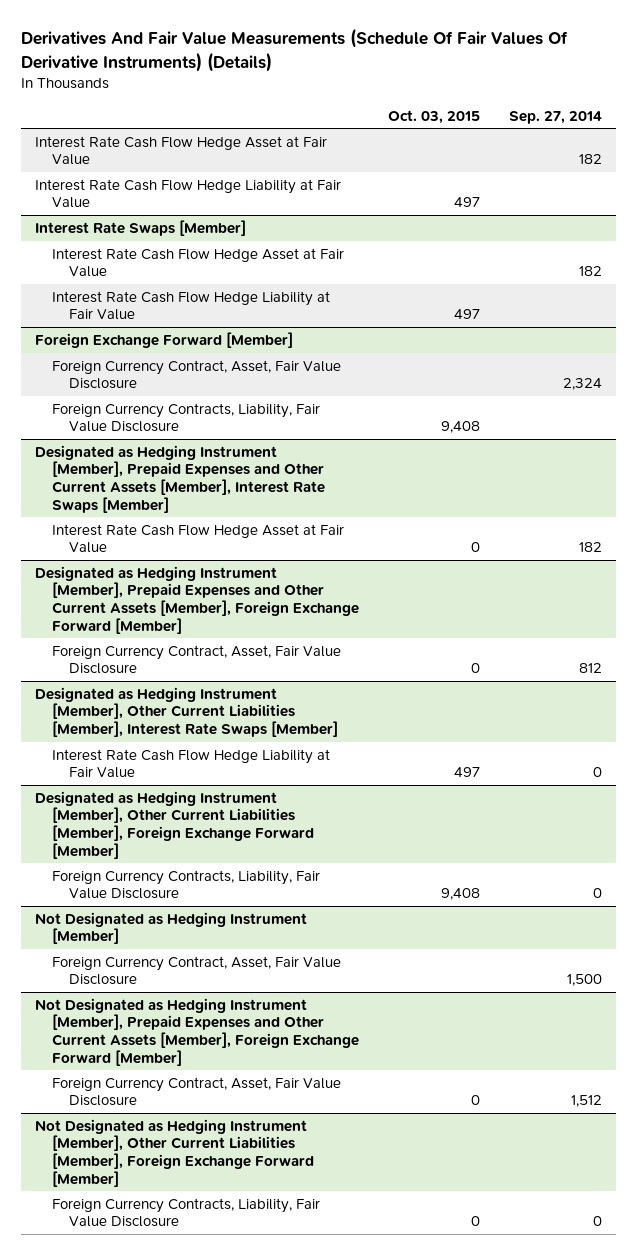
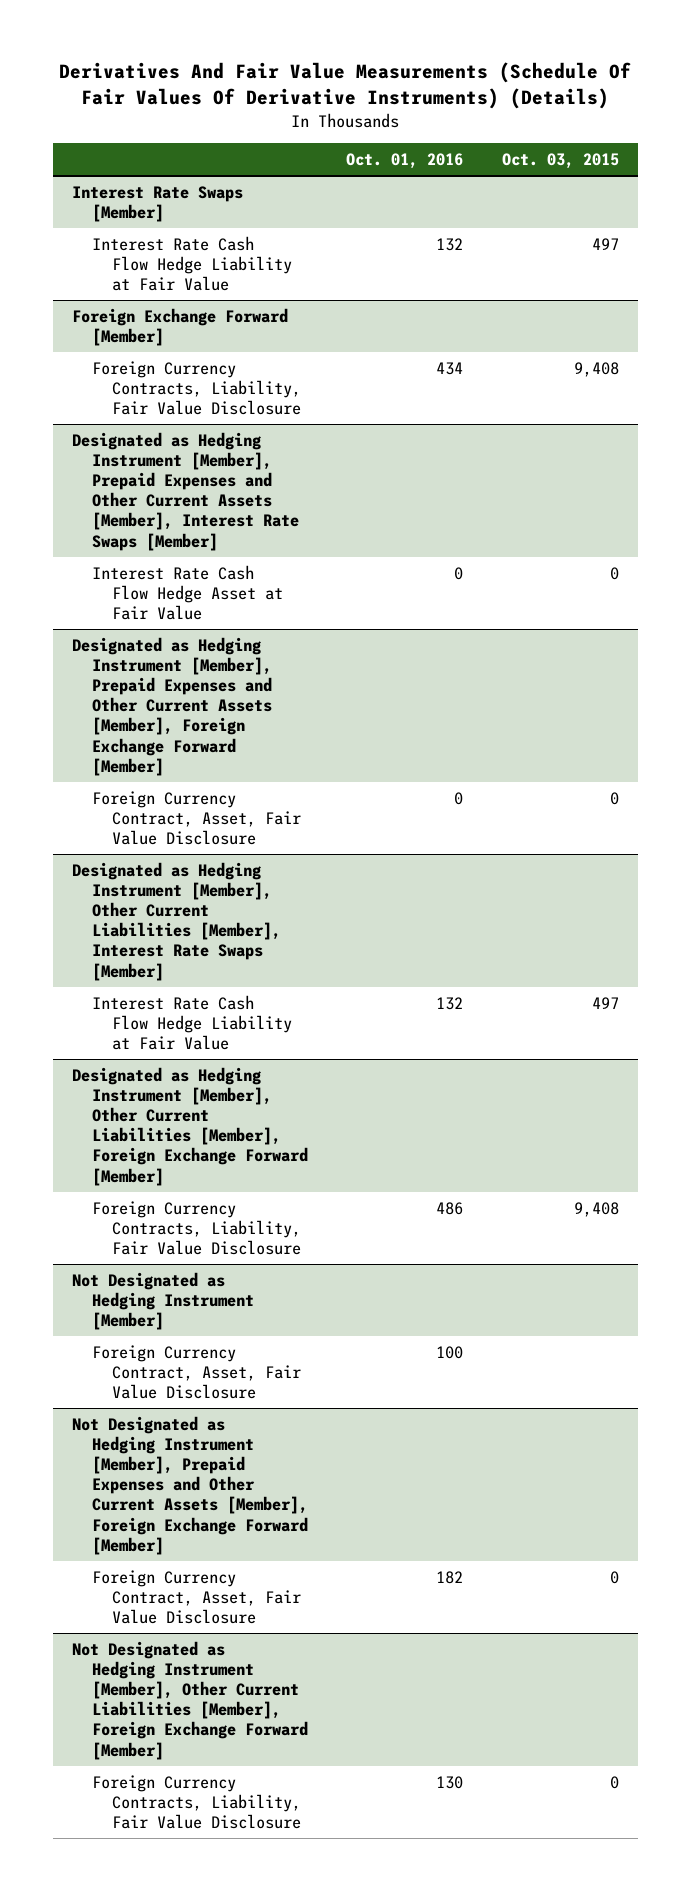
- | Oct. 03, 2015 | Sep. 27, 2014
+ | Oct. 01, 2016 | Oct. 03, 2015
- Interest Rate Cash Flow Hedge Asset at Fair Value | | 182
- Interest Rate Cash Flow Hedge Liability at Fair Value | 497 |
@ Interest Rate Swaps [Member]
- Interest Rate Cash Flow Hedge Asset at Fair Value | | 182
@ Foreign Exchange Forward [Member]
- Foreign Currency Contract, Asset, Fair Value Disclosure | | 2,324

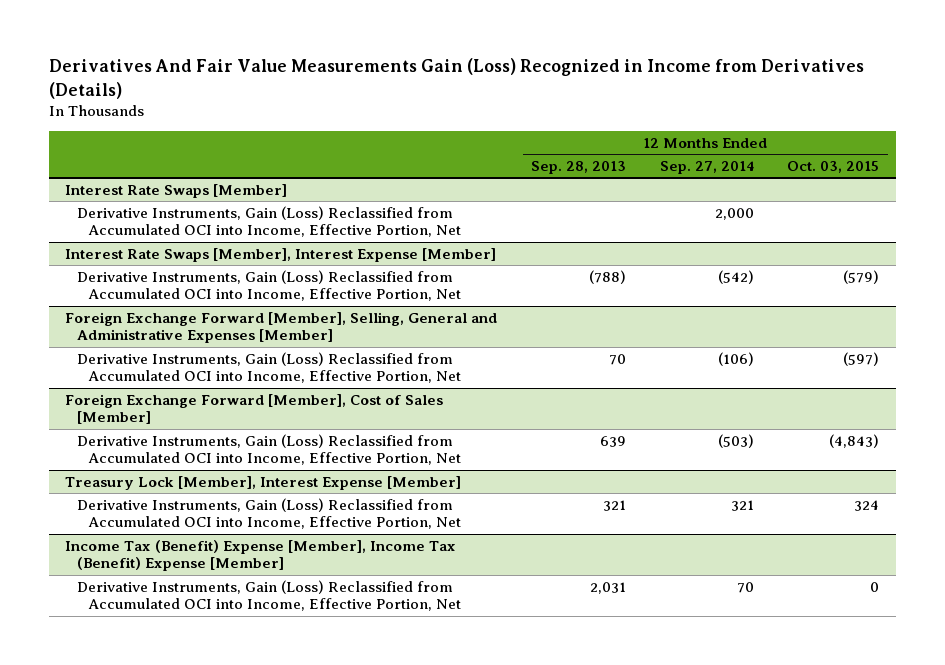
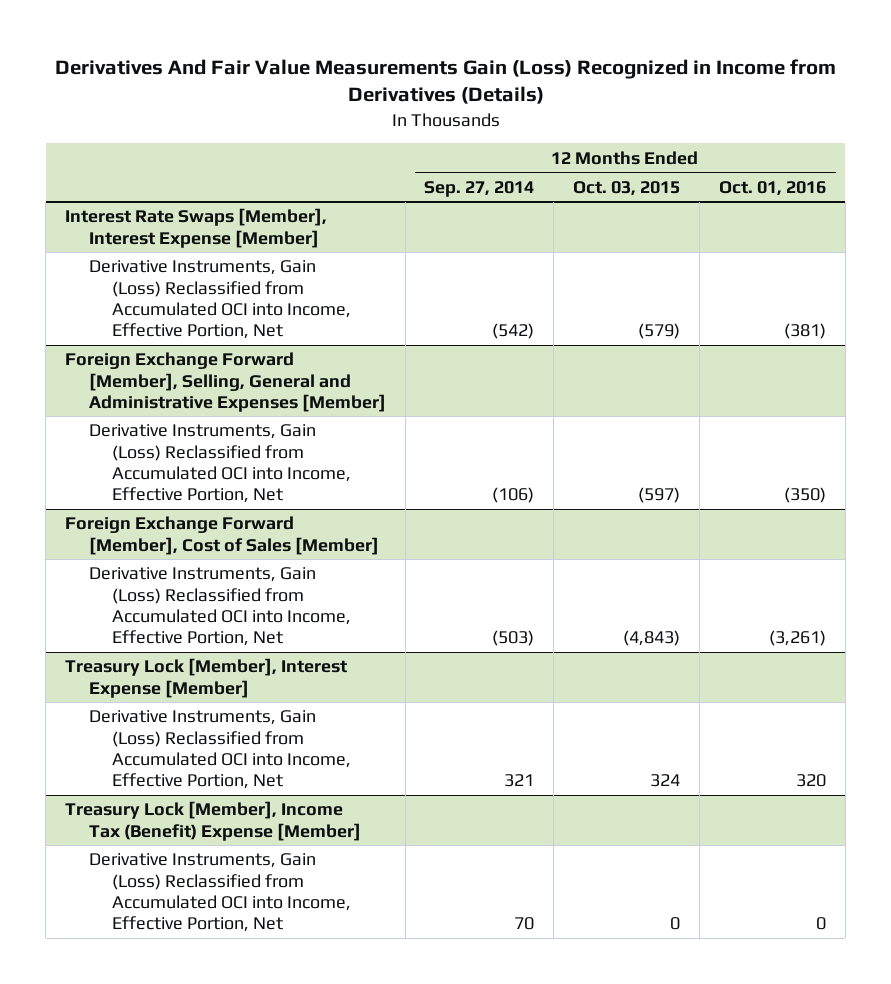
- | 12 Months Ended Sep. 28, 2013 | 12 Months Ended Sep. 27, 2014 | 12 Months Ended Oct. 03, 2015
+ | 12 Months Ended Sep. 27, 2014 | 12 Months Ended Oct. 03, 2015 | 12 Months Ended Oct. 01, 2016
- Interest Rate Swaps [Member]
- Derivative Instruments, Gain (Loss) Reclassified from Accumulated OCI into Income, Effective Portion, Net | | 2,000 |
- Income Tax (Benefit) Expense [Member], Income Tax (Benefit) Expense [Member]
+ Treasury Lock [Member], Income Tax (Benefit) Expense [Member]

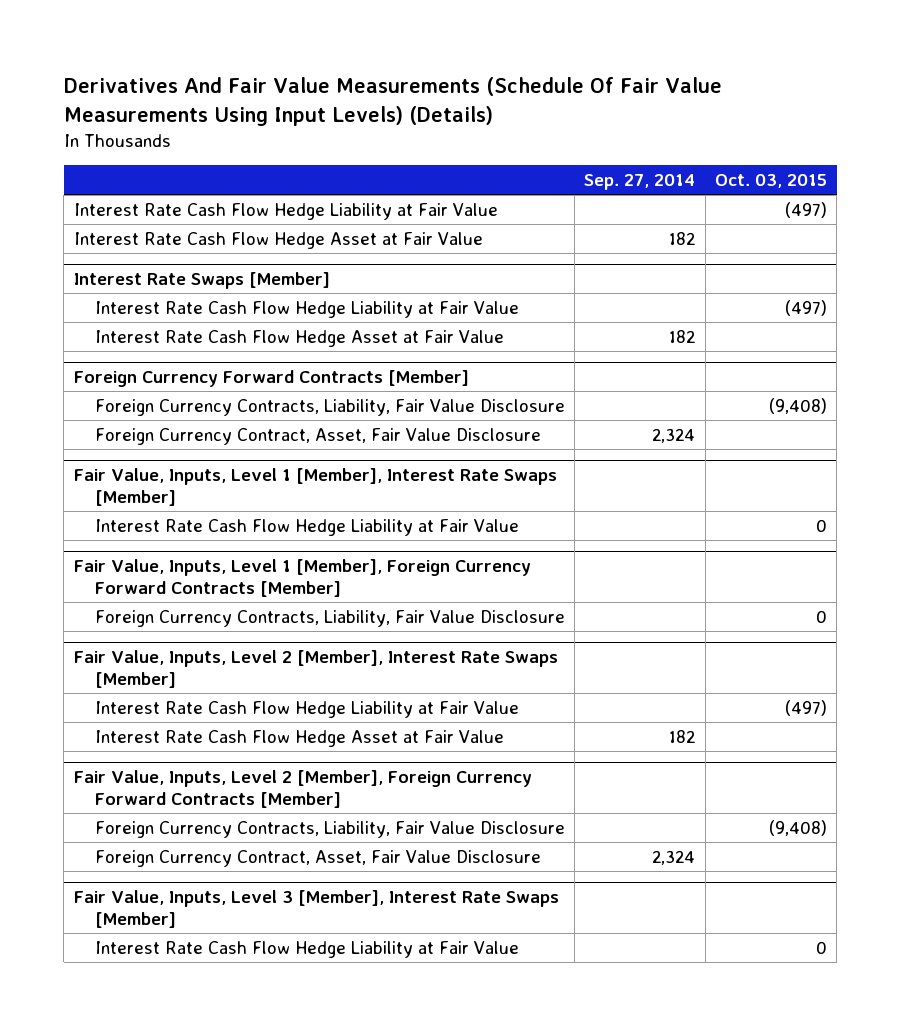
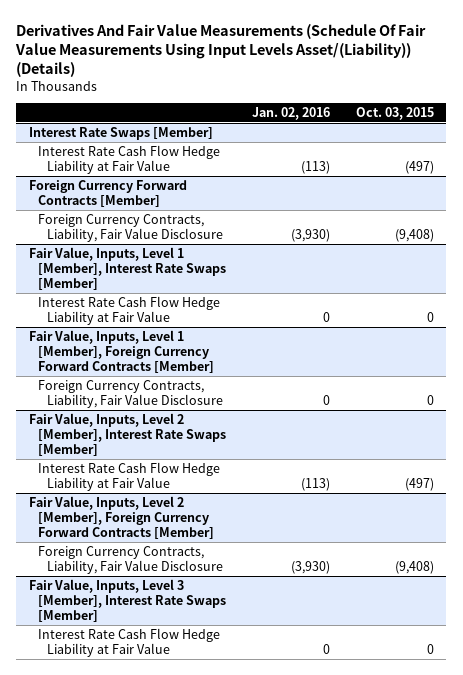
- Derivatives And Fair Value Measurements (Schedule Of Fair Value Measurements Using Input Levels) (Details)
+ Derivatives And Fair Value Measurements (Schedule Of Fair Value Measurements Using Input Levels Asset/(Liability)) (Details)
- | Sep. 27, 2014 | Oct. 03, 2015
+ | Jan. 02, 2016 | Oct. 03, 2015
- Interest Rate Cash Flow Hedge Liability at Fair Value | | (497)
- Interest Rate Cash Flow Hedge Asset at Fair Value | 182 |
@ Interest Rate Swaps [Member]
- Interest Rate Cash Flow Hedge Asset at Fair Value | 182 |
@ Foreign Currency Forward Contracts [Member]
- Foreign Currency Contract, Asset, Fair Value Disclosure | 2,324 |
@ Fair Value, Inputs, Level 2 [Member], Interest Rate Swaps [Member]
- Interest Rate Cash Flow Hedge Asset at Fair Value | 182 |
@ Fair Value, Inputs, Level 2 [Member], Foreign Currency Forward Contracts [Member]
- Foreign Currency Contract, Asset, Fair Value Disclosure | 2,324 |

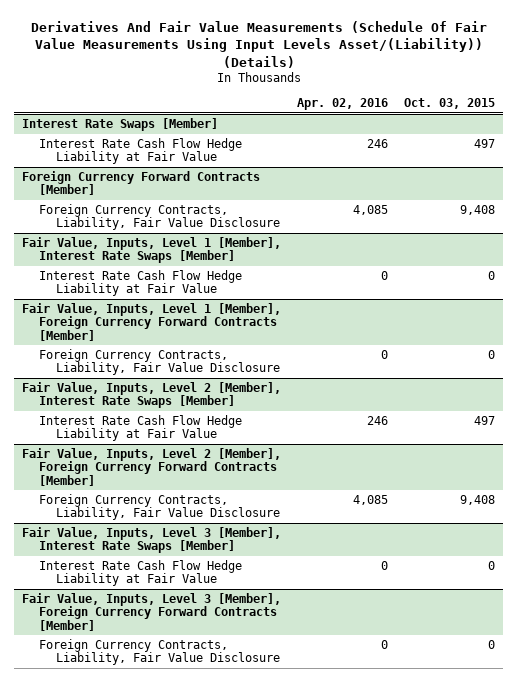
- | Jan. 02, 2016 | Oct. 03, 2015
+ | Apr. 02, 2016 | Oct. 03, 2015
@ Interest Rate Swaps [Member]
- Interest Rate Cash Flow Hedge Liability at Fair Value | (113) | (497)
+ Interest Rate Cash Flow Hedge Liability at Fair Value | 246 | 497
@ Foreign Currency Forward Contracts [Member]
- Foreign Currency Contracts, Liability, Fair Value Disclosure | (3,930) | (9,408)
+ Foreign Currency Contracts, Liability, Fair Value Disclosure | 4,085 | 9,408
@ Fair Value, Inputs, Level 2 [Member], Interest Rate Swaps [Member]
- Interest Rate Cash Flow Hedge Liability at Fair Value | (113) | (497)
+ Interest Rate Cash Flow Hedge Liability at Fair Value | 246 | 497
@ Fair Value, Inputs, Level 2 [Member], Foreign Currency Forward Contracts [Member]
- Foreign Currency Contracts, Liability, Fair Value Disclosure | (3,930) | (9,408)
+ Foreign Currency Contracts, Liability, Fair Value Disclosure | 4,085 | 9,408
+ Fair Value, Inputs, Level 3 [Member], Foreign Currency Forward Contracts [Member]
+ Foreign Currency Contracts, Liability, Fair Value Disclosure | 0 | 0

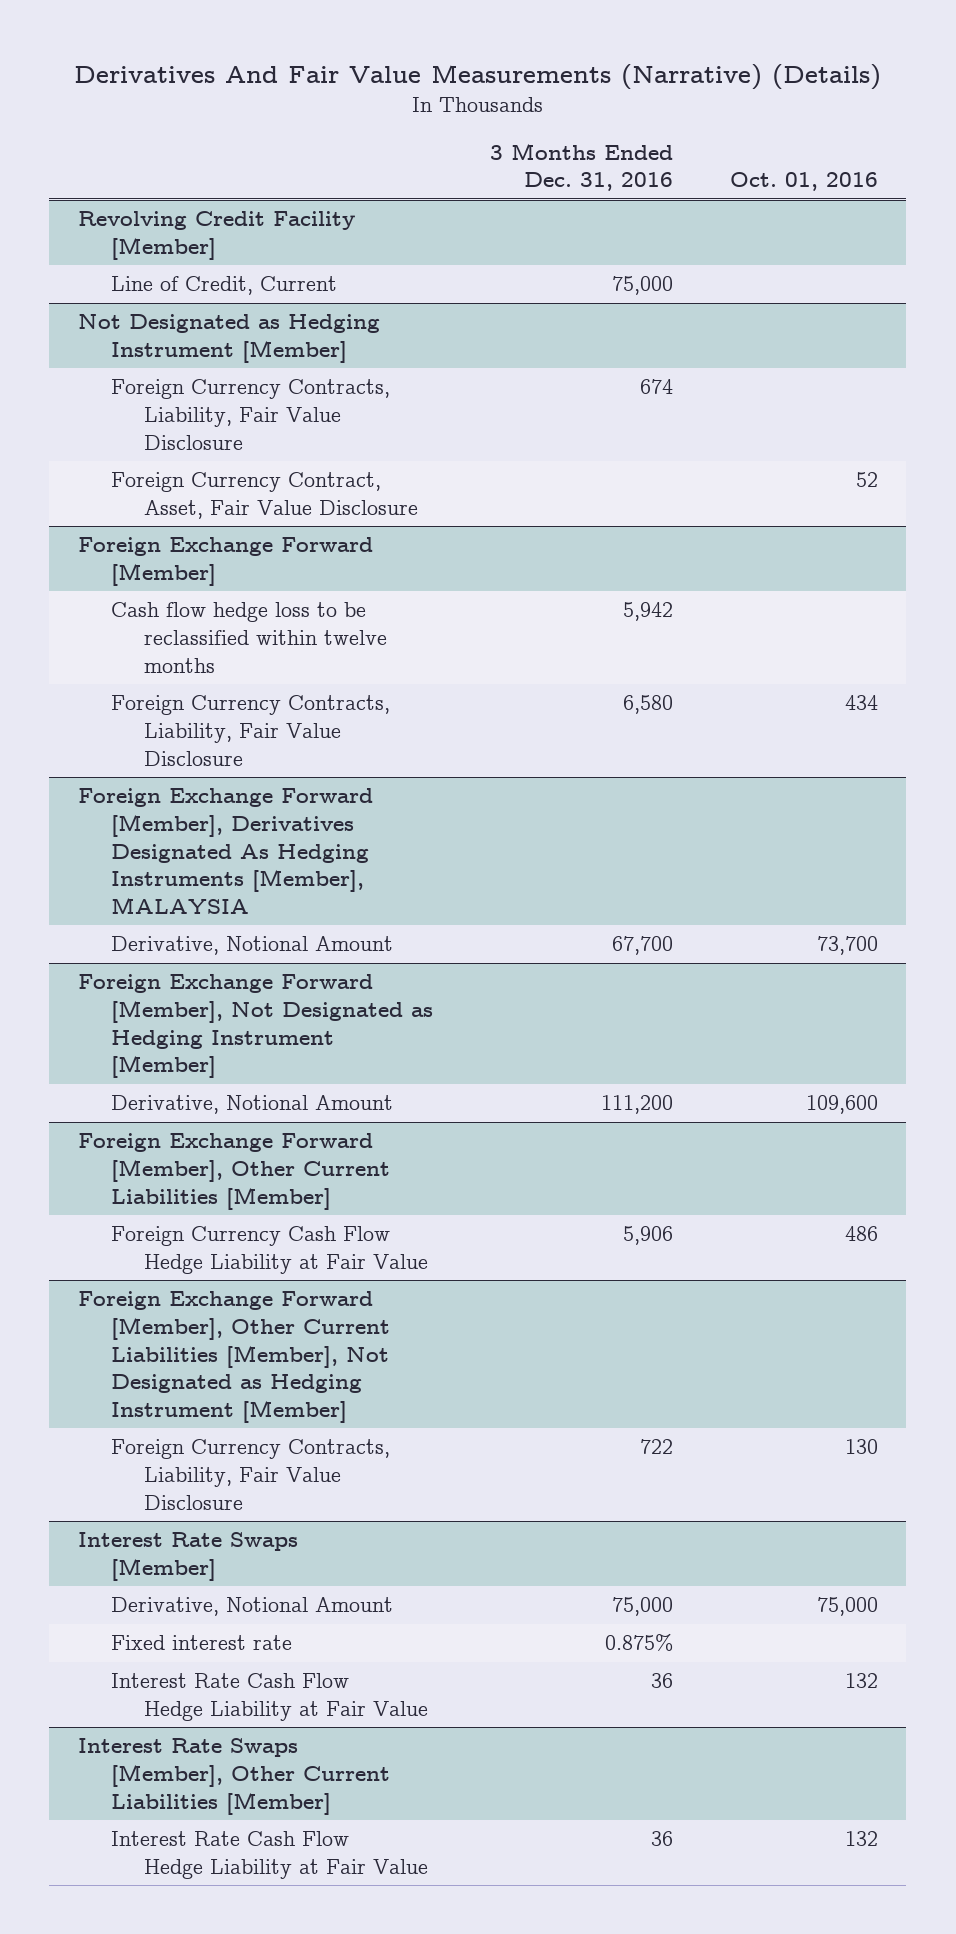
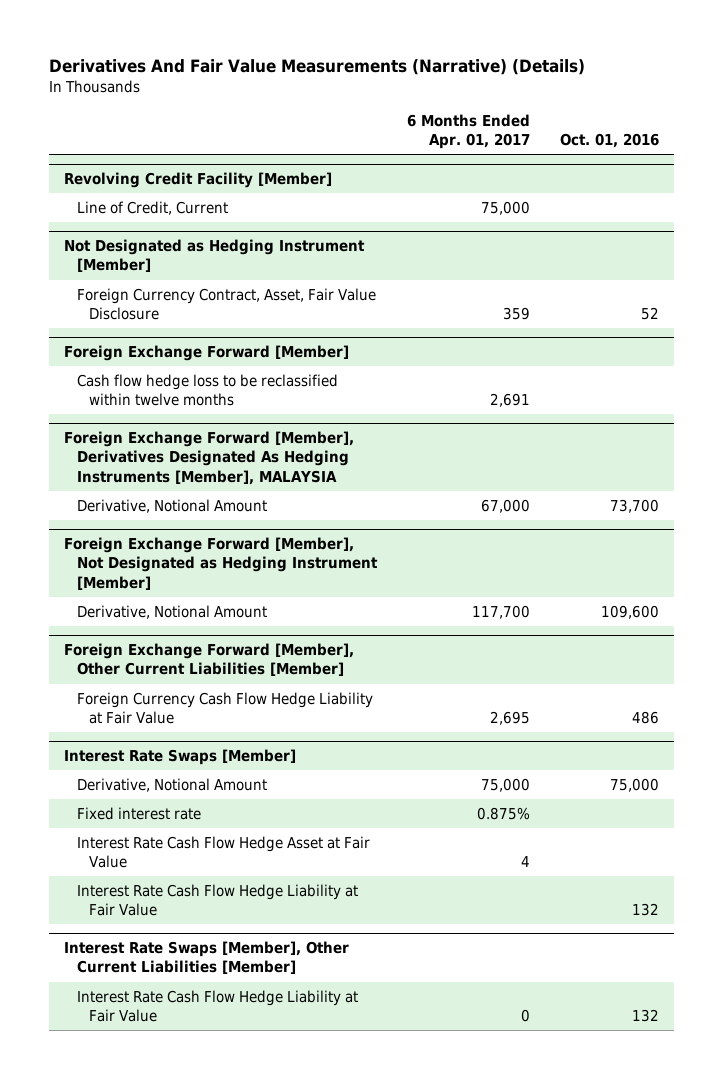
- | 3 Months Ended Dec. 31, 2016 | Oct. 01, 2016
+ | 6 Months Ended Apr. 01, 2017 | Oct. 01, 2016
@ Not Designated as Hedging Instrument [Member]
- Foreign Currency Contracts, Liability, Fair Value Disclosure | 674 |
@ Foreign Exchange Forward [Member]
- Foreign Currency Contracts, Liability, Fair Value Disclosure | 6,580 | 434
- Foreign Exchange Forward [Member], Other Current Liabilities [Member], Not Designated as Hedging Instrument [Member]
- Foreign Currency Contracts, Liability, Fair Value Disclosure | 722 | 130
@ Interest Rate Swaps [Member]
+ Interest Rate Cash Flow Hedge Asset at Fair Value | 4 |

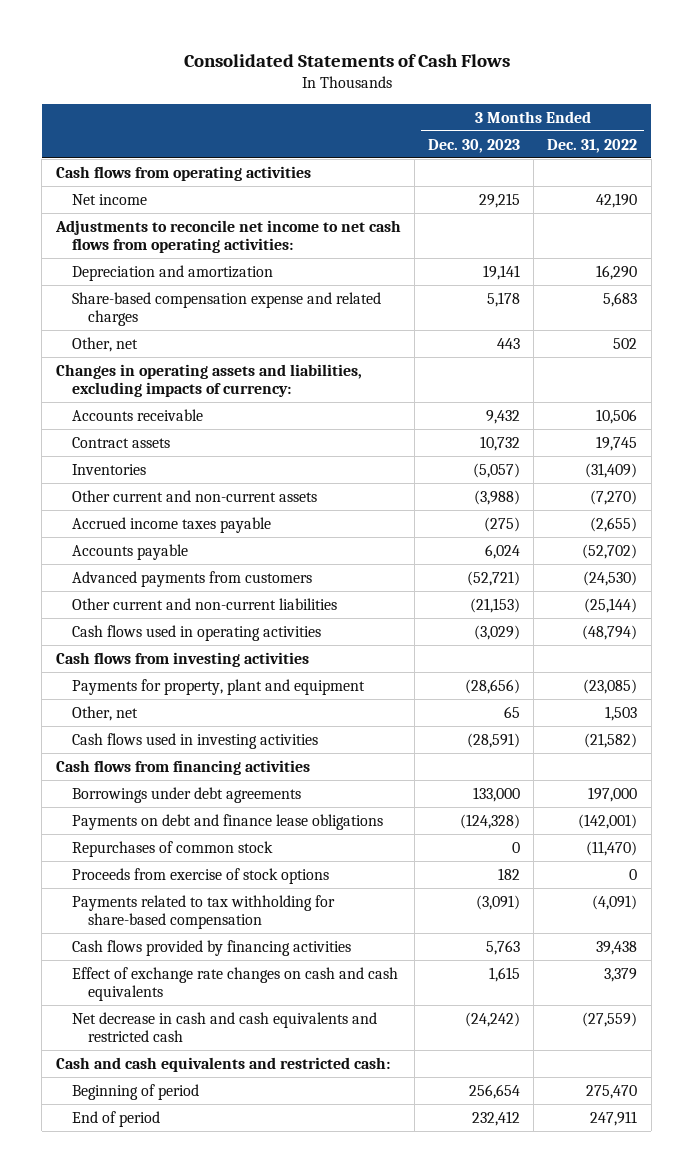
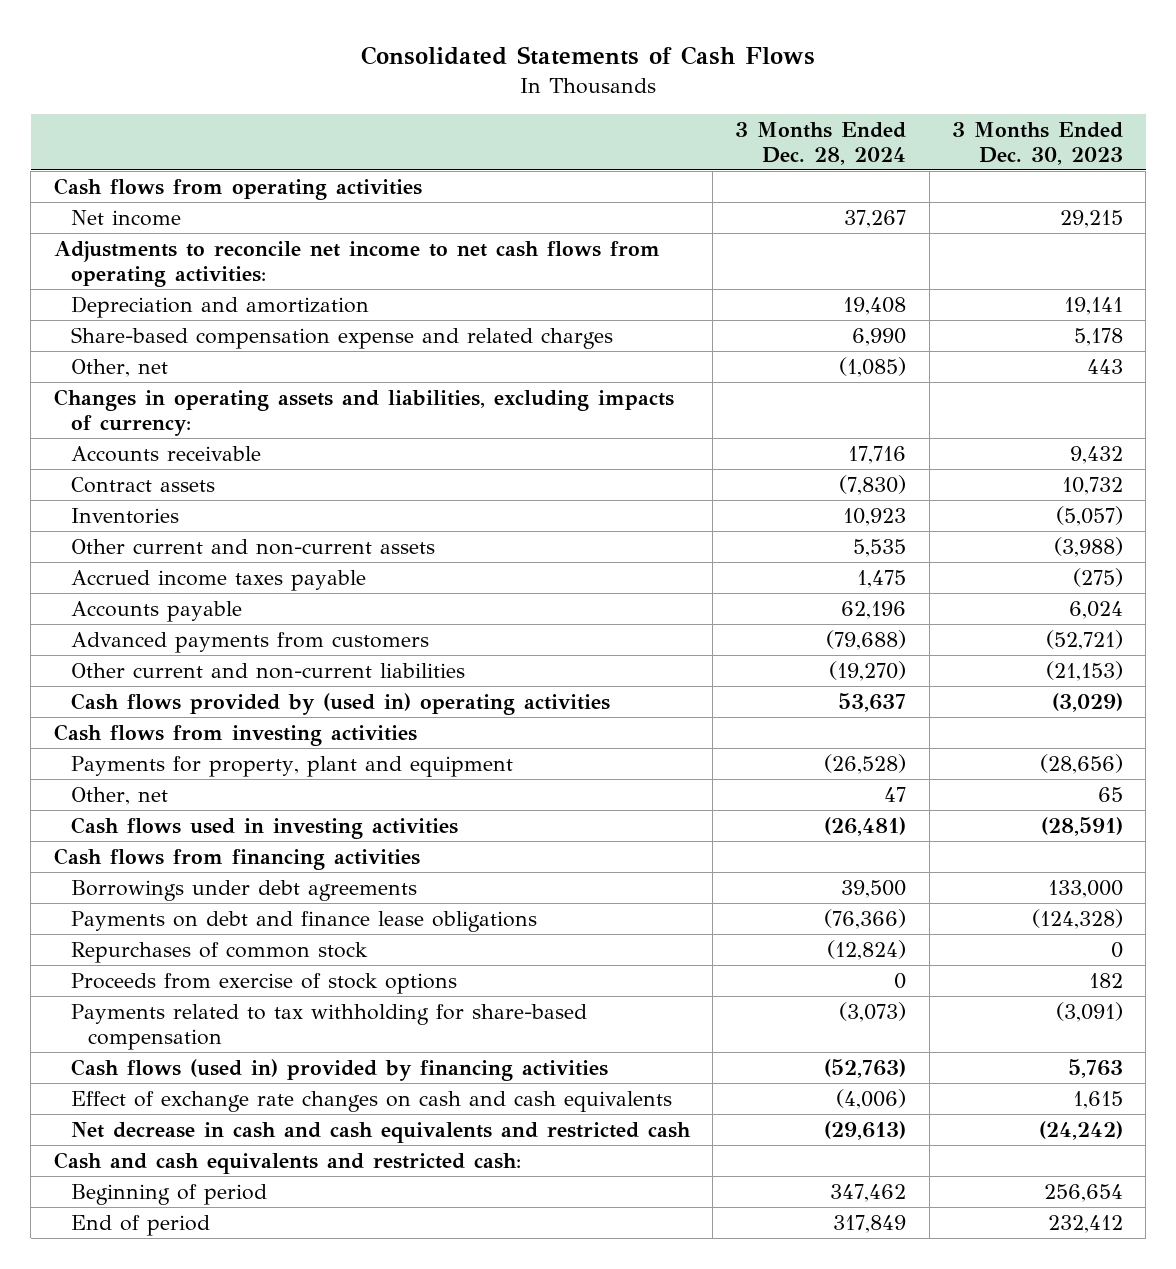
- | 3 Months Ended Dec. 30, 2023 | 3 Months Ended Dec. 31, 2022
+ | 3 Months Ended Dec. 28, 2024 | 3 Months Ended Dec. 30, 2023
- Cash flows used in operating activities | (3,029) | (48,794)
+ Cash flows provided by (used in) operating activities | 53,637 | (3,029)
- Cash flows provided by financing activities | 5,763 | 39,438
+ Cash flows (used in) provided by financing activities | (52,763) | 5,763

